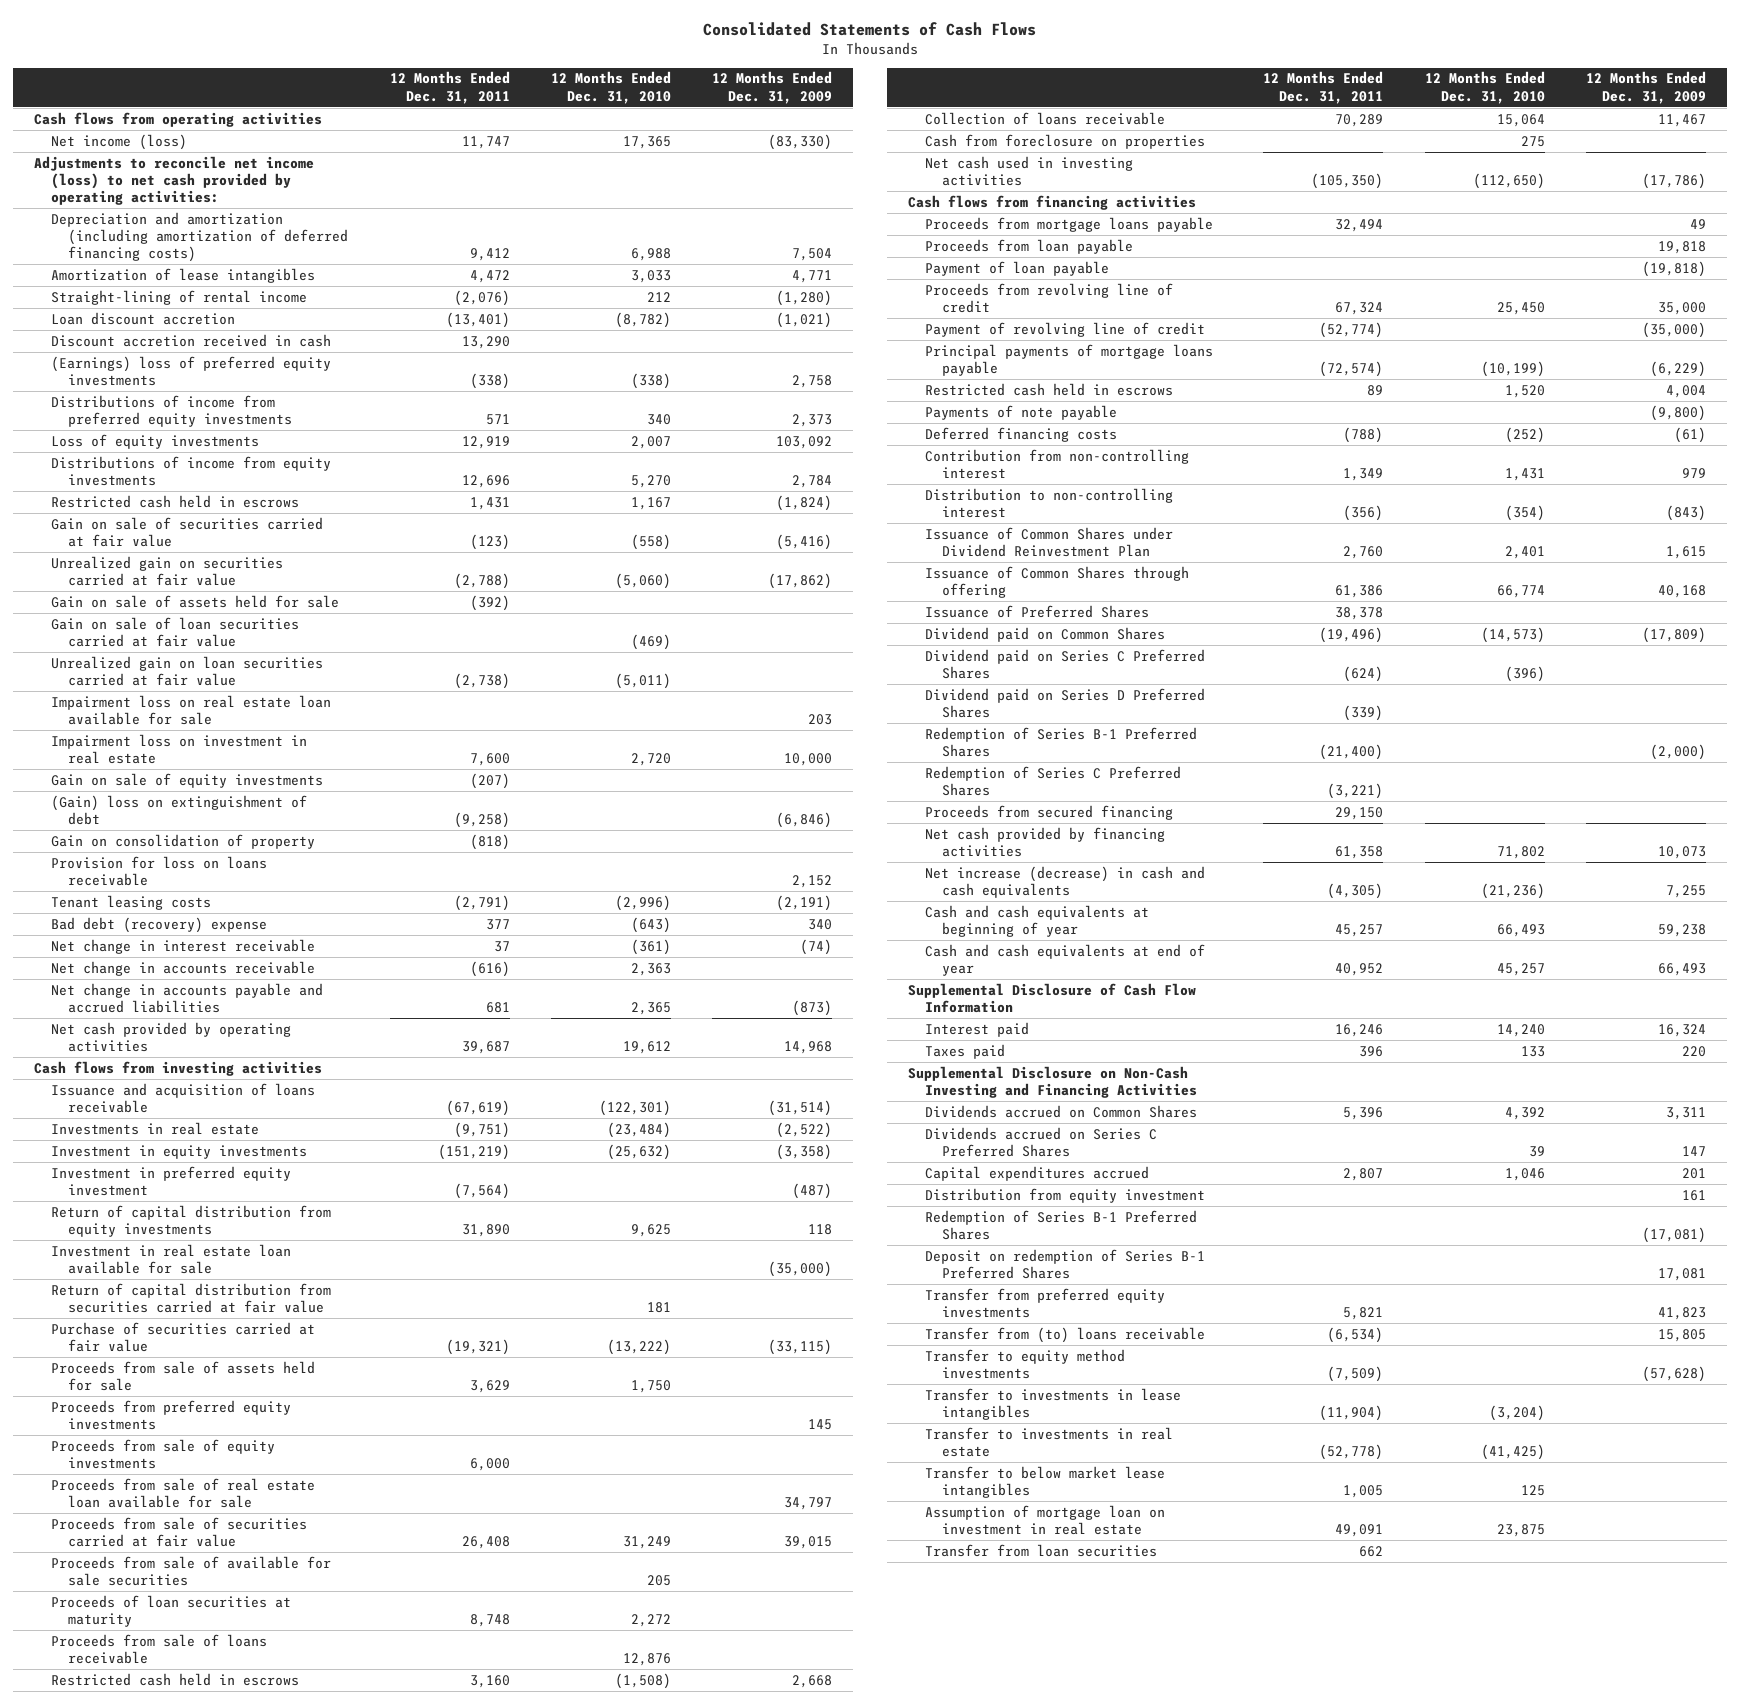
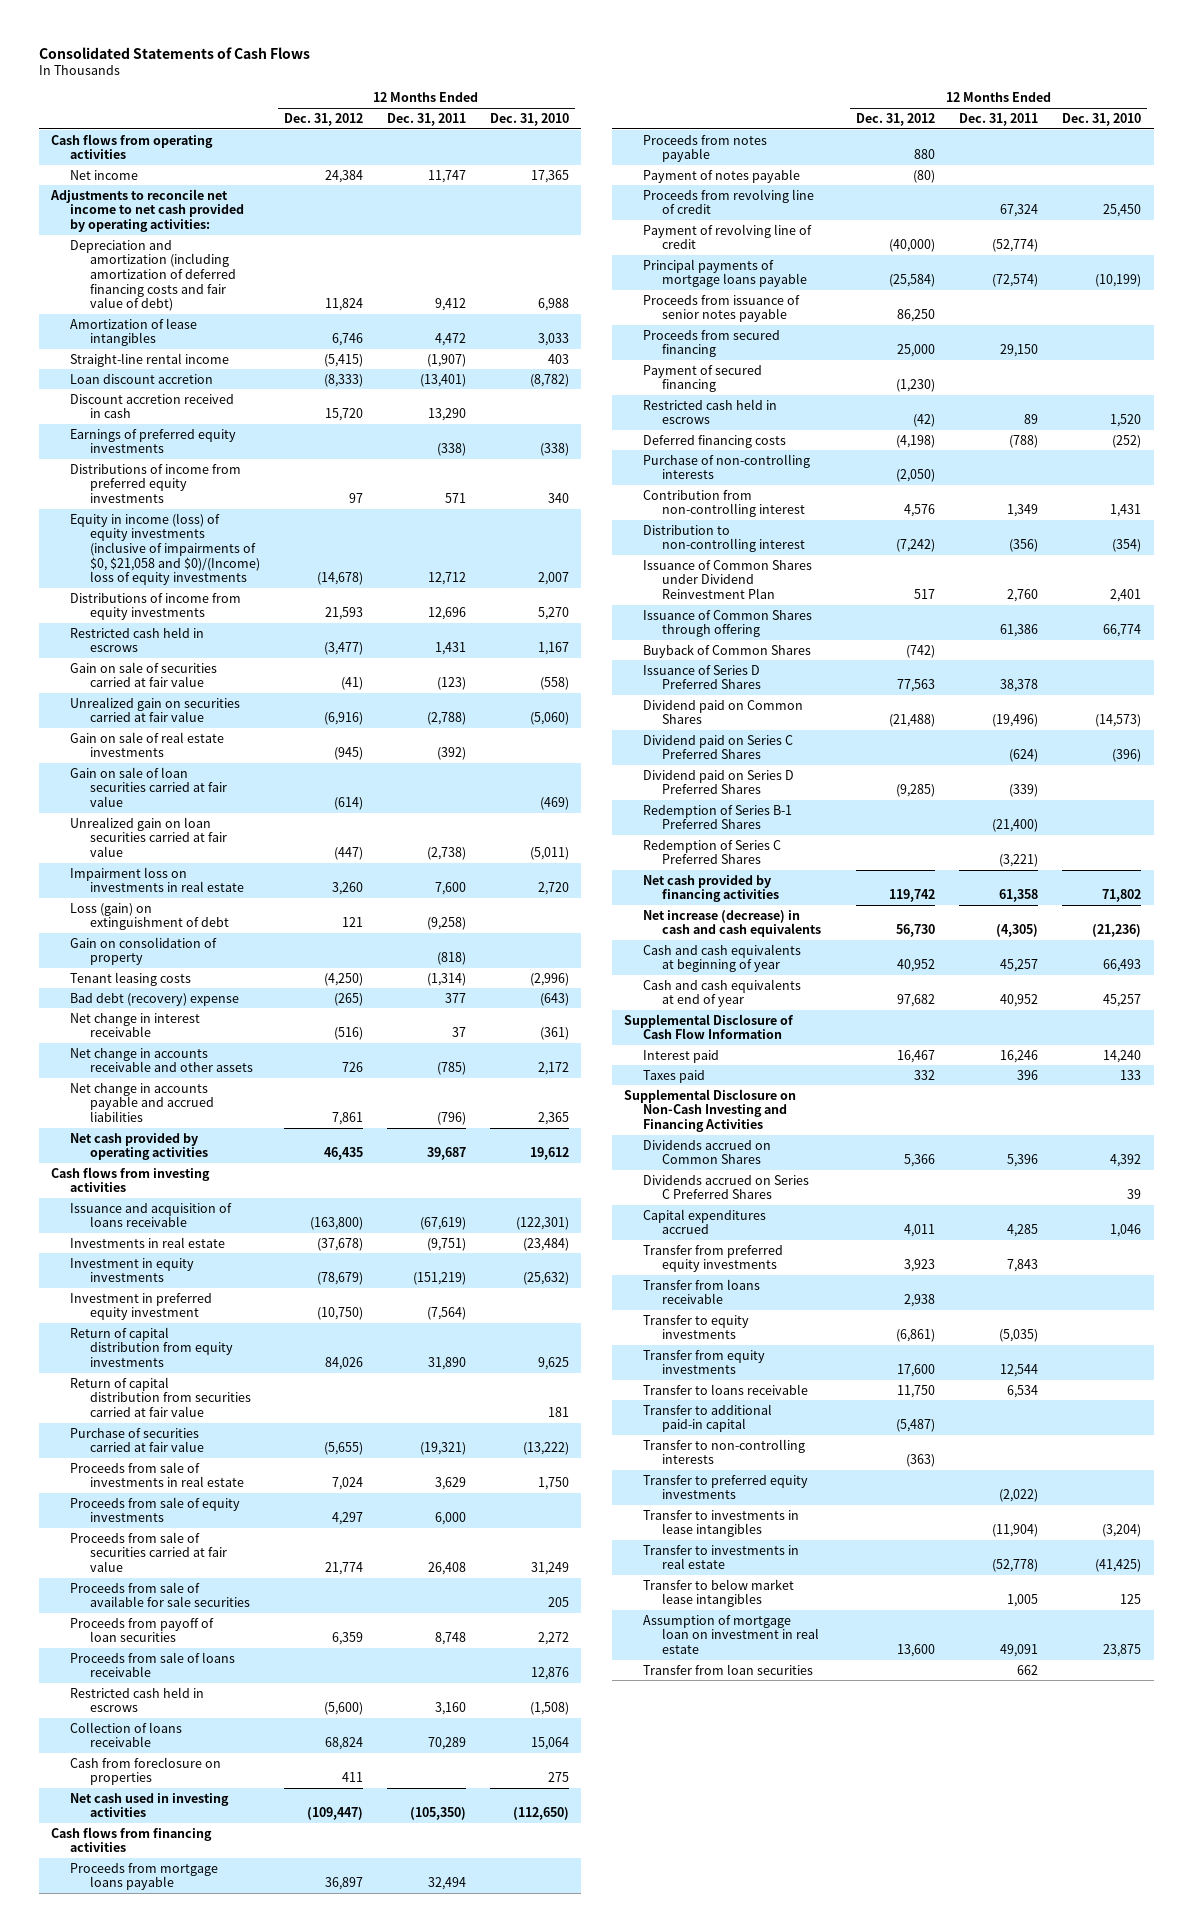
- | 12 Months Ended Dec. 31, 2011 | 12 Months Ended Dec. 31, 2010 | 12 Months Ended Dec. 31, 2009
+ | 12 Months Ended Dec. 31, 2012 | 12 Months Ended Dec. 31, 2011 | 12 Months Ended Dec. 31, 2010
- Net income (loss) | 11,747 | 17,365 | (83,330)
- Adjustments to reconcile net income (loss) to net cash provided by operating activities:
- Depreciation and amortization (including amortization of deferred financing costs) | 9,412 | 6,988 | 7,504
+ Net income | 24,384 | 11,747 | 17,365
+ Adjustments to reconcile net income to net cash provided by operating activities:
+ Depreciation and amortization (including amortization of deferred financing costs and fair value of debt) | 11,824 | 9,412 | 6,988
- Straight-lining of rental income | (2,076) | 212 | (1,280)
+ Straight-line rental income | (5,415) | (1,907) | 403
- (Earnings) loss of preferred equity investments | (338) | (338) | 2,758
+ Earnings of preferred equity investments | | (338) | (338)
- Loss of equity investments | 12,919 | 2,007 | 103,092
+ Equity in income (loss) of equity investments (inclusive of impairments of $0, $21,058 and $0)/(Income) loss of equity investments | (14,678) | 12,712 | 2,007
- Gain on sale of assets held for sale | (392) | |
+ Gain on sale of real estate investments | (945) | (392) |
- Impairment loss on real estate loan available for sale | | | 203
- Impairment loss on investment in real estate | 7,600 | 2,720 | 10,000
- Gain on sale of equity investments | (207) | |
- (Gain) loss on extinguishment of debt | (9,258) | | (6,846)
+ Impairment loss on investments in real estate | 3,260 | 7,600 | 2,720
+ Loss (gain) on extinguishment of debt | 121 | (9,258) |
- Provision for loss on loans receivable | | | 2,152
- Tenant leasing costs | (2,791) | (2,996) | (2,191)
+ Tenant leasing costs | (4,250) | (1,314) | (2,996)
- Net change in accounts receivable | (616) | 2,363 |
- Net change in accounts payable and accrued liabilities | 681 | 2,365 | (873)
+ Net change in accounts receivable and other assets | 726 | (785) | 2,172
+ Net change in accounts payable and accrued liabilities | 7,861 | (796) | 2,365
- Investment in real estate loan available for sale | | | (35,000)
- Proceeds from sale of assets held for sale | 3,629 | 1,750 |
- Proceeds from preferred equity investments | | | 145
+ Proceeds from sale of investments in real estate | 7,024 | 3,629 | 1,750
- Proceeds from sale of real estate loan available for sale | | | 34,797
- Proceeds of loan securities at maturity | 8,748 | 2,272 |
+ Proceeds from payoff of loan securities | 6,359 | 8,748 | 2,272
- Proceeds from loan payable | | | 19,818
- Payment of loan payable | | | (19,818)
+ Proceeds from notes payable | 880 | |
+ Payment of notes payable | (80) | |
+ Proceeds from issuance of senior notes payable | 86,250 | |
moved up: Proceeds from secured financing | 25,000 | 29,150 |
+ Payment of secured financing | (1,230) | |
- Payments of note payable | | | (9,800)
+ Purchase of non-controlling interests | (2,050) | |
- Issuance of Preferred Shares | 38,378 | |
+ Buyback of Common Shares | (742) | |
+ Issuance of Series D Preferred Shares | 77,563 | 38,378 |
- Capital expenditures accrued | 2,807 | 1,046 | 201
- Distribution from equity investment | | | 161
- Redemption of Series B-1 Preferred Shares | | | (17,081)
- Deposit on redemption of Series B-1 Preferred Shares | | | 17,081
- Transfer from preferred equity investments | 5,821 | | 41,823
- Transfer from (to) loans receivable | (6,534) | | 15,805
- Transfer to equity method investments | (7,509) | | (57,628)
+ Capital expenditures accrued | 4,011 | 4,285 | 1,046
+ Transfer from preferred equity investments | 3,923 | 7,843 |
+ Transfer from loans receivable | 2,938 | |
+ Transfer to equity investments | (6,861) | (5,035) |
+ Transfer from equity investments | 17,600 | 12,544 |
+ Transfer to loans receivable | 11,750 | 6,534 |
+ Transfer to additional paid-in capital | (5,487) | |
+ Transfer to non-controlling interests | (363) | |
+ Transfer to preferred equity investments | | (2,022) |

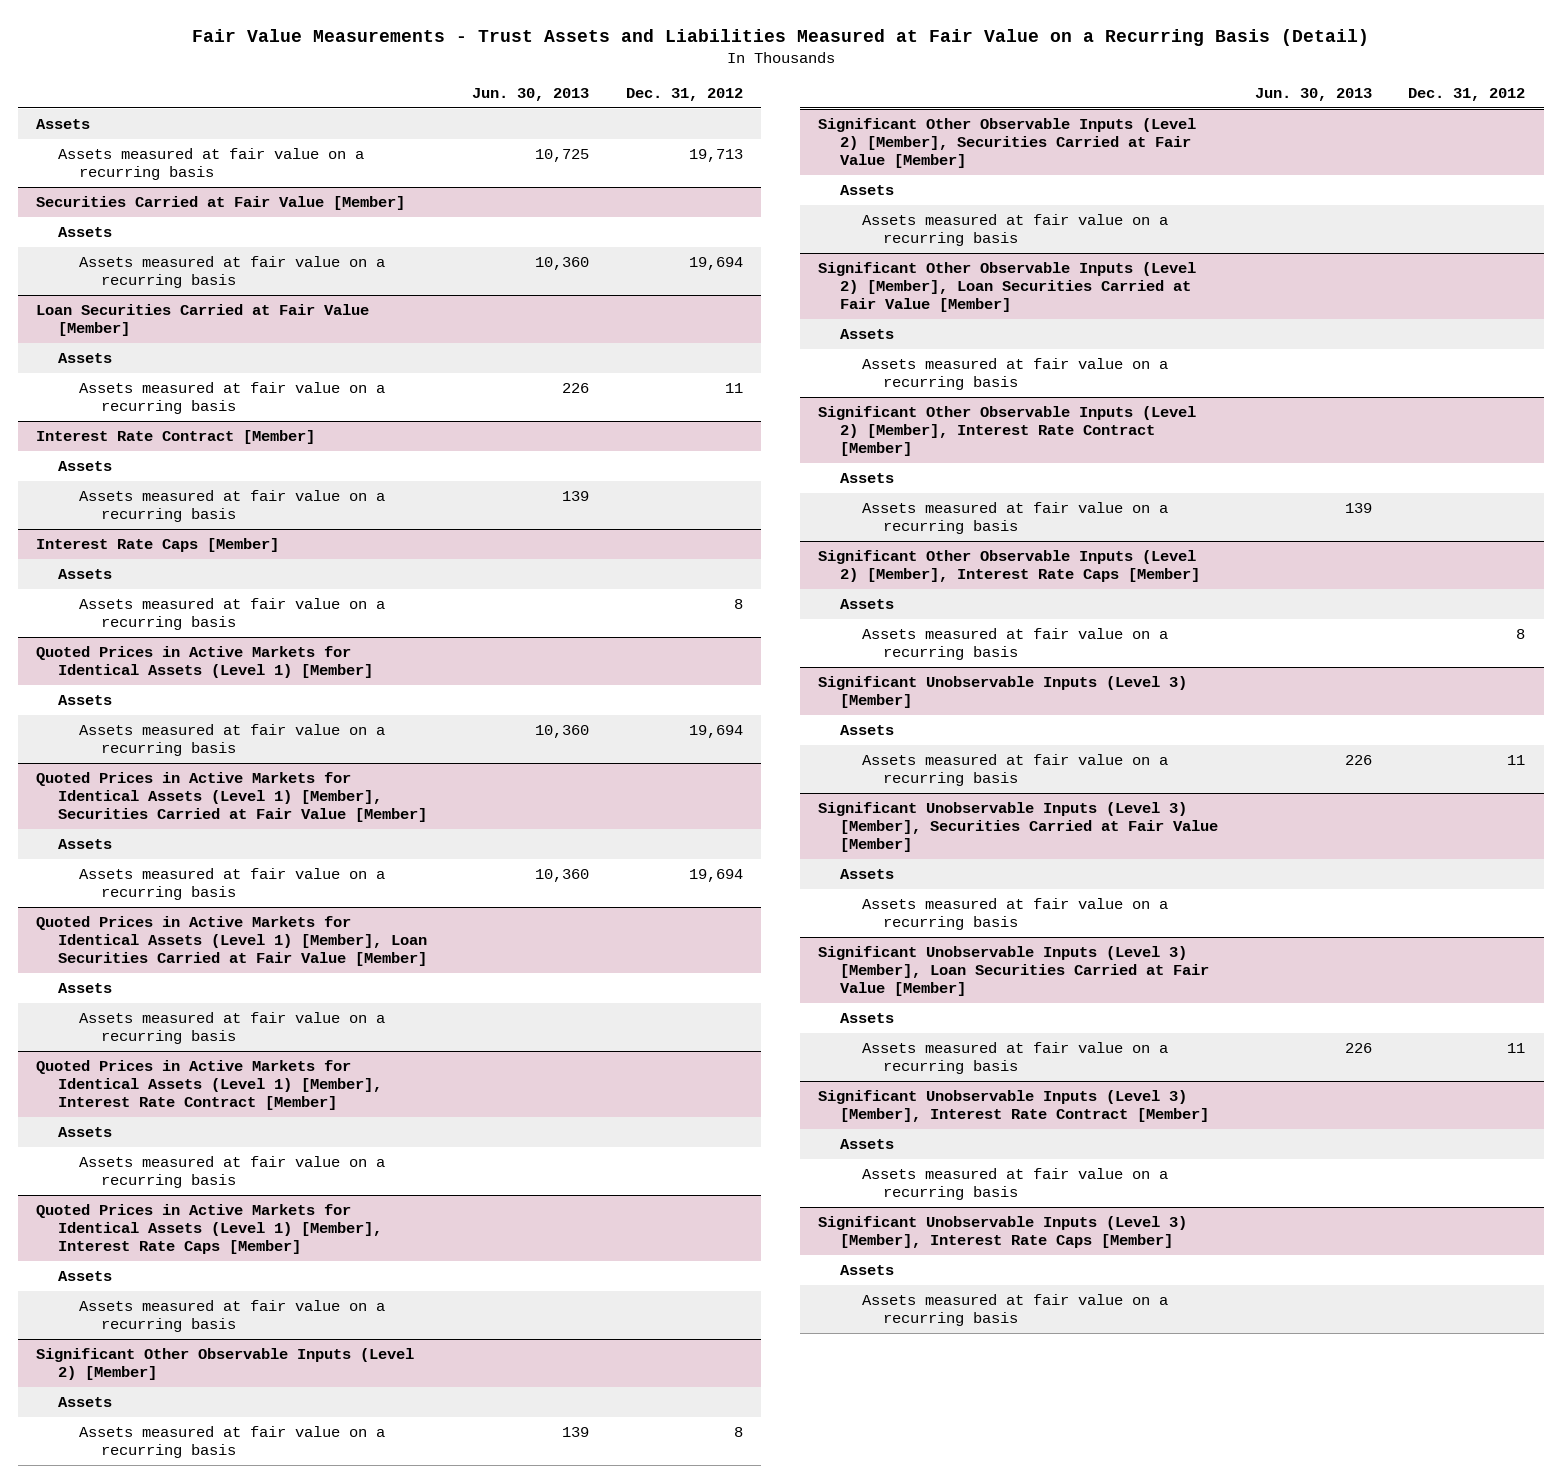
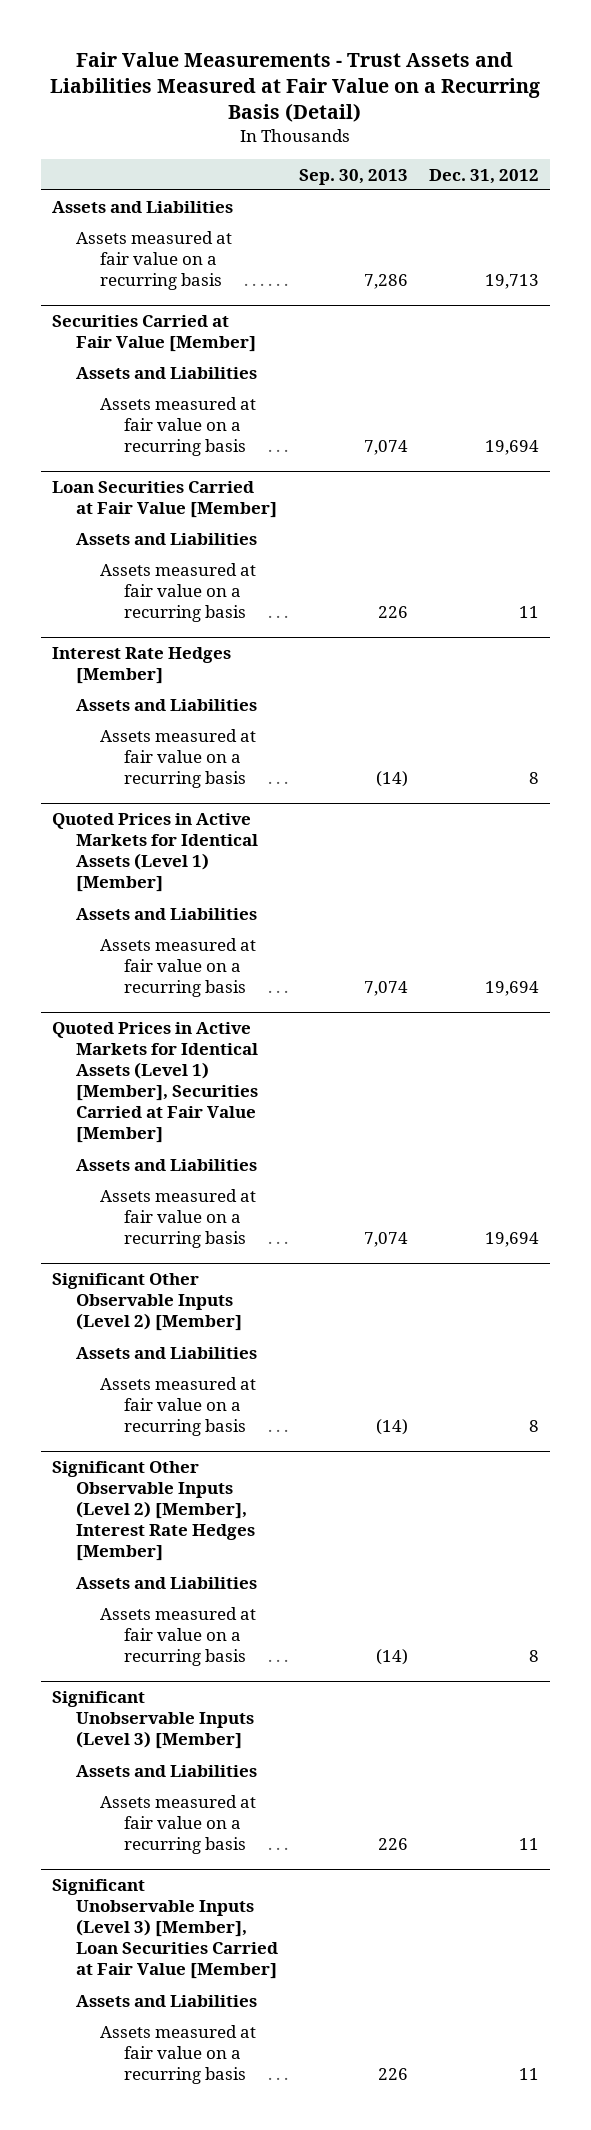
- | Jun. 30, 2013 | Dec. 31, 2012
+ | Sep. 30, 2013 | Dec. 31, 2012
- Assets
+ Assets and Liabilities
@ Securities Carried at Fair Value [Member]
- Assets
+ Assets and Liabilities
@ Loan Securities Carried at Fair Value [Member]
- Assets
+ Assets and Liabilities
- Interest Rate Contract [Member]
- Assets
- Assets measured at fair value on a recurring basis | 139 |
- Interest Rate Caps [Member]
- Assets
+ Interest Rate Hedges [Member]
+ Assets and Liabilities
@ Quoted Prices in Active Markets for Identical Assets (Level 1) [Member]
- Assets
+ Assets and Liabilities
@ Quoted Prices in Active Markets for Identical Assets (Level 1) [Member], Securities Carried at Fair Value [Member]
- Assets
+ Assets and Liabilities
- Quoted Prices in Active Markets for Identical Assets (Level 1) [Member], Loan Securities Carried at Fair Value [Member]
- Assets
- Assets measured at fair value on a recurring basis
- Quoted Prices in Active Markets for Identical Assets (Level 1) [Member], Interest Rate Contract [Member]
- Assets
- Assets measured at fair value on a recurring basis
- Quoted Prices in Active Markets for Identical Assets (Level 1) [Member], Interest Rate Caps [Member]
- Assets
- Assets measured at fair value on a recurring basis
@ Significant Other Observable Inputs (Level 2) [Member]
- Assets
+ Assets and Liabilities
- Significant Other Observable Inputs (Level 2) [Member], Securities Carried at Fair Value [Member]
- Assets
- Assets measured at fair value on a recurring basis
- Significant Other Observable Inputs (Level 2) [Member], Loan Securities Carried at Fair Value [Member]
- Assets
- Assets measured at fair value on a recurring basis
- Significant Other Observable Inputs (Level 2) [Member], Interest Rate Contract [Member]
- Assets
- Assets measured at fair value on a recurring basis | 139 |
- Significant Other Observable Inputs (Level 2) [Member], Interest Rate Caps [Member]
- Assets
+ Significant Other Observable Inputs (Level 2) [Member], Interest Rate Hedges [Member]
+ Assets and Liabilities
@ Significant Unobservable Inputs (Level 3) [Member]
- Assets
+ Assets and Liabilities
- Significant Unobservable Inputs (Level 3) [Member], Securities Carried at Fair Value [Member]
- Assets
- Assets measured at fair value on a recurring basis
@ Significant Unobservable Inputs (Level 3) [Member], Loan Securities Carried at Fair Value [Member]
- Assets
+ Assets and Liabilities
- Significant Unobservable Inputs (Level 3) [Member], Interest Rate Contract [Member]
- Assets
- Assets measured at fair value on a recurring basis
- Significant Unobservable Inputs (Level 3) [Member], Interest Rate Caps [Member]
- Assets
- Assets measured at fair value on a recurring basis

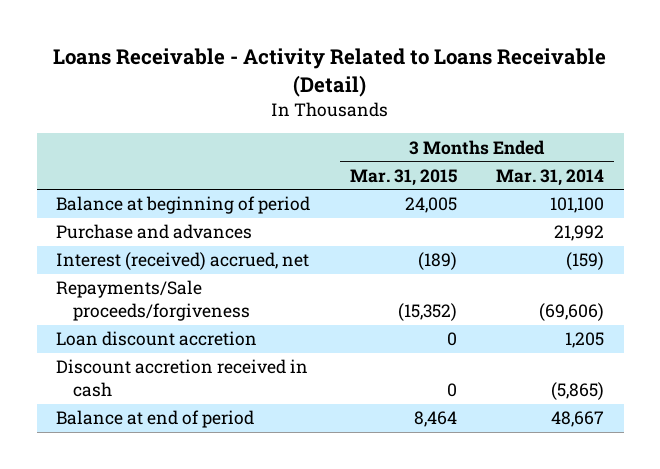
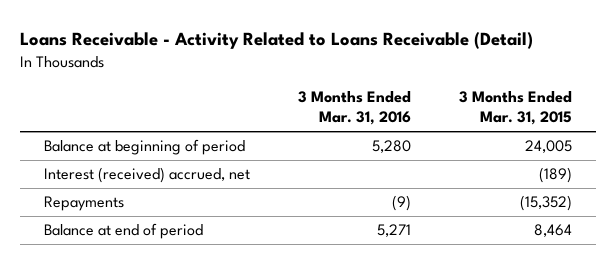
- | 3 Months Ended Mar. 31, 2015 | 3 Months Ended Mar. 31, 2014
+ | 3 Months Ended Mar. 31, 2016 | 3 Months Ended Mar. 31, 2015
- Purchase and advances | | 21,992
- Repayments/Sale proceeds/forgiveness | (15,352) | (69,606)
- Loan discount accretion | 0 | 1,205
- Discount accretion received in cash | 0 | (5,865)
+ Repayments | (9) | (15,352)

